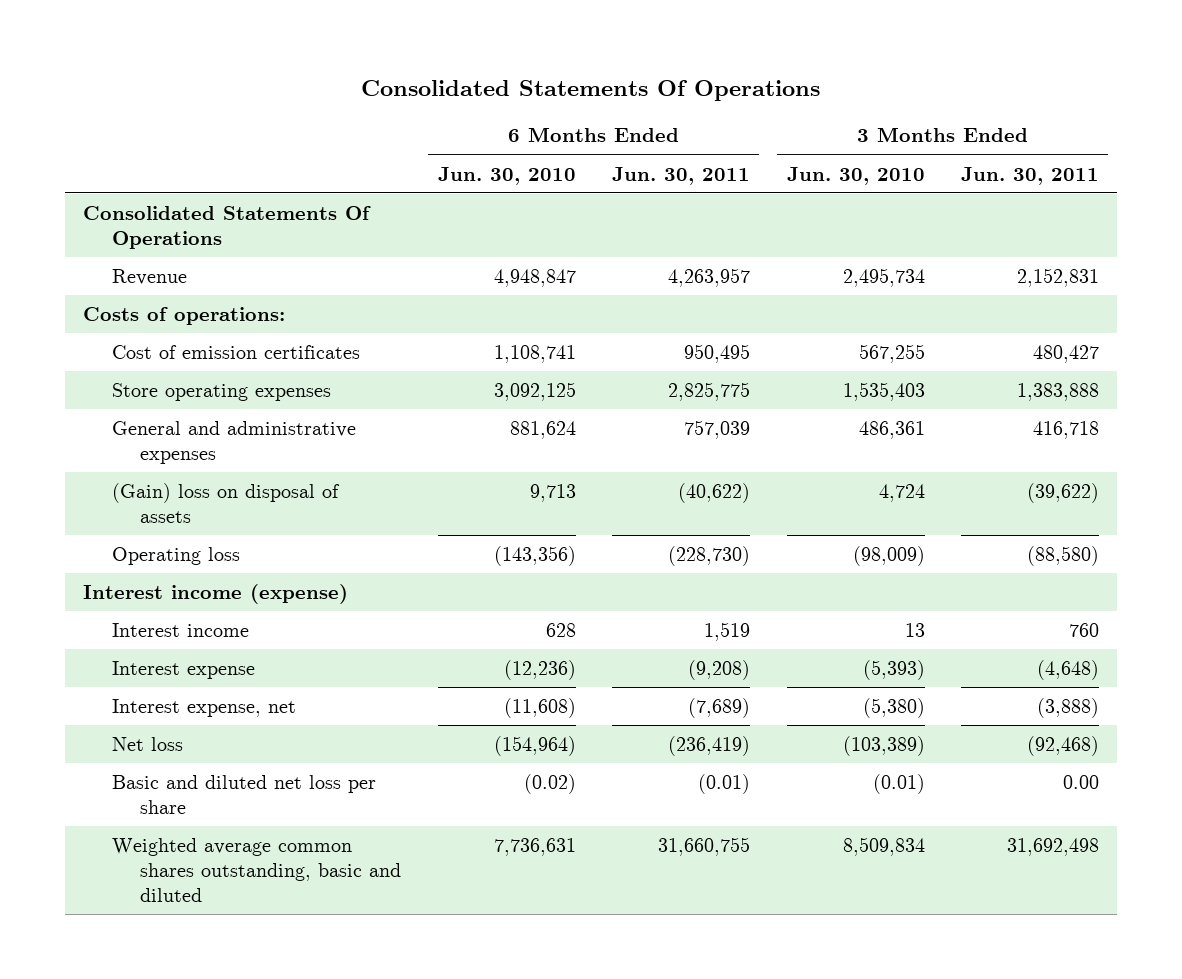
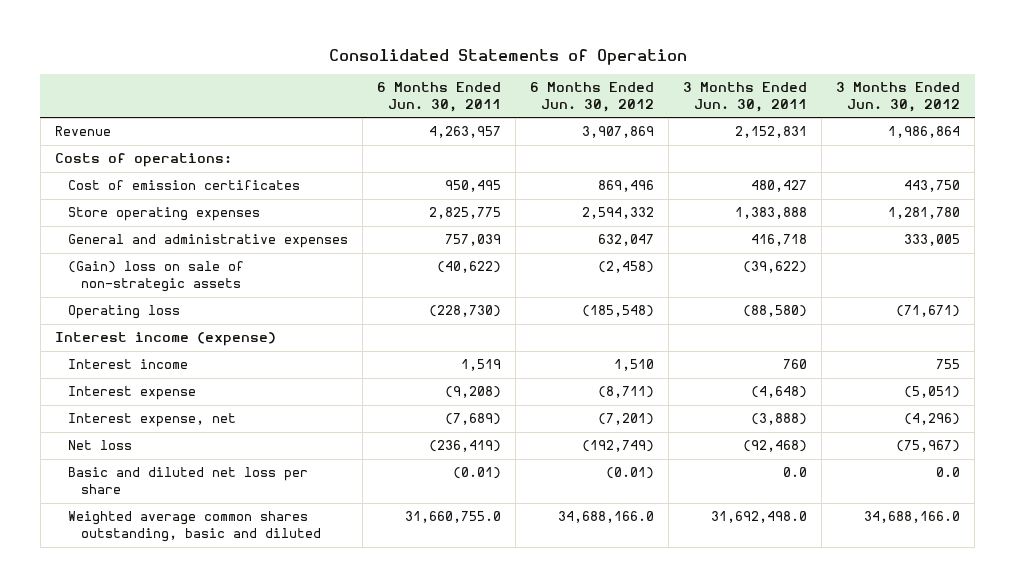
- Consolidated Statements Of Operations
+ Consolidated Statements of Operation
- | 6 Months Ended Jun. 30, 2010 | 6 Months Ended Jun. 30, 2011 | 3 Months Ended Jun. 30, 2010 | 3 Months Ended Jun. 30, 2011
+ | 6 Months Ended Jun. 30, 2011 | 6 Months Ended Jun. 30, 2012 | 3 Months Ended Jun. 30, 2011 | 3 Months Ended Jun. 30, 2012
- Consolidated Statements Of Operations
- (Gain) loss on disposal of assets | 9,713 | (40,622) | 4,724 | (39,622)
+ (Gain) loss on sale of non-strategic assets | (40,622) | (2,458) | (39,622) |
- Basic and diluted net loss per share | (0.02) | (0.01) | (0.01) | 0.00
- Weighted average common shares outstanding, basic and diluted | 7,736,631 | 31,660,755 | 8,509,834 | 31,692,498
+ Basic and diluted net loss per share | (0.01) | (0.01) | 0.0 | 0.0
+ Weighted average common shares outstanding, basic and diluted | 31,660,755.0 | 34,688,166.0 | 31,692,498.0 | 34,688,166.0

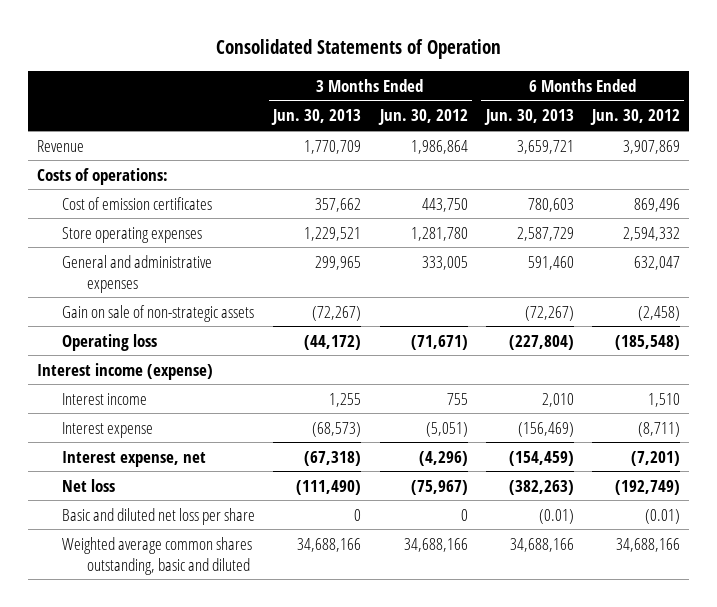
- | 6 Months Ended Jun. 30, 2011 | 6 Months Ended Jun. 30, 2012 | 3 Months Ended Jun. 30, 2011 | 3 Months Ended Jun. 30, 2012
+ | 3 Months Ended Jun. 30, 2013 | 3 Months Ended Jun. 30, 2012 | 6 Months Ended Jun. 30, 2013 | 6 Months Ended Jun. 30, 2012
- (Gain) loss on sale of non-strategic assets | (40,622) | (2,458) | (39,622) |
+ Gain on sale of non-strategic assets | (72,267) | | (72,267) | (2,458)
- Basic and diluted net loss per share | (0.01) | (0.01) | 0.0 | 0.0
- Weighted average common shares outstanding, basic and diluted | 31,660,755.0 | 34,688,166.0 | 31,692,498.0 | 34,688,166.0
+ Basic and diluted net loss per share | 0 | 0 | (0.01) | (0.01)
+ Weighted average common shares outstanding, basic and diluted | 34,688,166 | 34,688,166 | 34,688,166 | 34,688,166

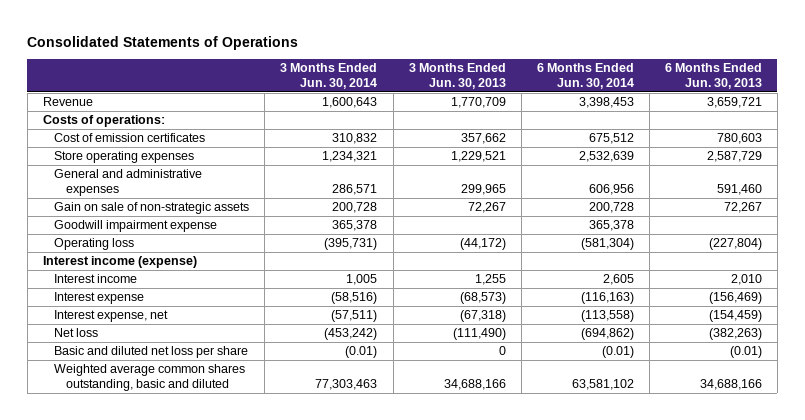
- Consolidated Statements of Operation
+ Consolidated Statements of Operations
- | 3 Months Ended Jun. 30, 2013 | 3 Months Ended Jun. 30, 2012 | 6 Months Ended Jun. 30, 2013 | 6 Months Ended Jun. 30, 2012
+ | 3 Months Ended Jun. 30, 2014 | 3 Months Ended Jun. 30, 2013 | 6 Months Ended Jun. 30, 2014 | 6 Months Ended Jun. 30, 2013
- Gain on sale of non-strategic assets | (72,267) | | (72,267) | (2,458)
+ Gain on sale of non-strategic assets | 200,728 | 72,267 | 200,728 | 72,267
+ Goodwill impairment expense | 365,378 | | 365,378 |

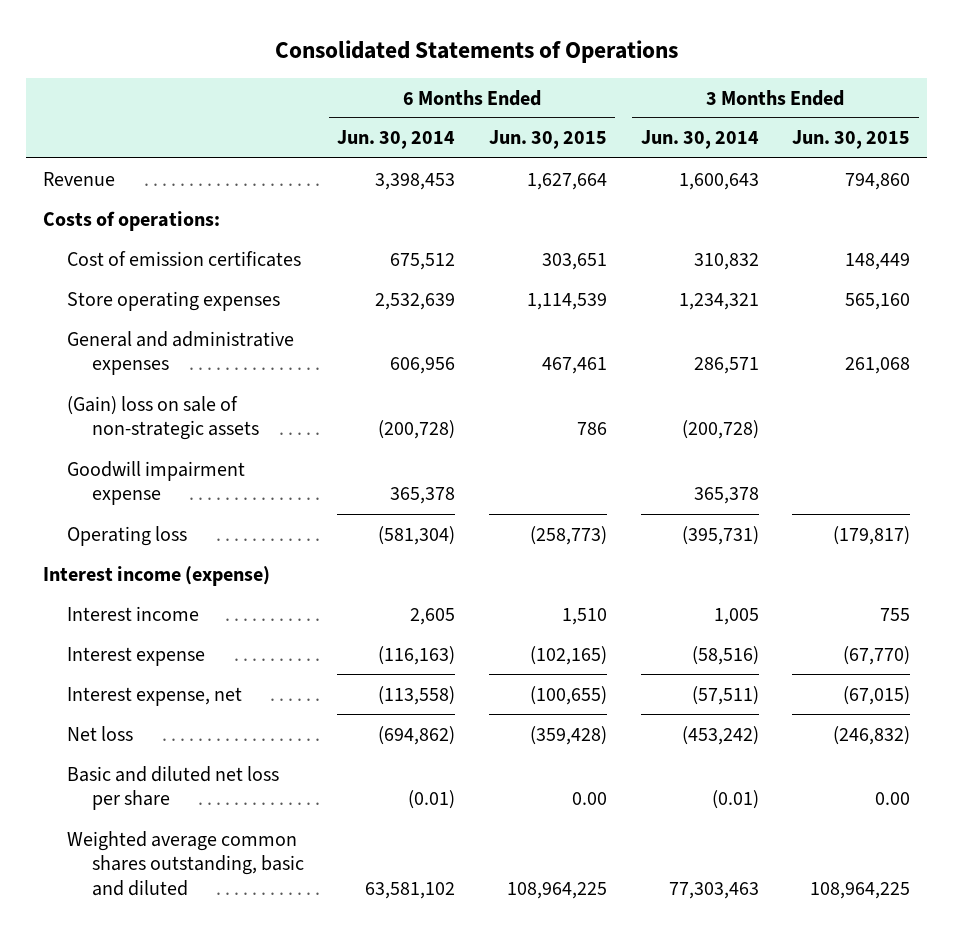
- | 3 Months Ended Jun. 30, 2014 | 3 Months Ended Jun. 30, 2013 | 6 Months Ended Jun. 30, 2014 | 6 Months Ended Jun. 30, 2013
+ | 6 Months Ended Jun. 30, 2014 | 6 Months Ended Jun. 30, 2015 | 3 Months Ended Jun. 30, 2014 | 3 Months Ended Jun. 30, 2015
- Gain on sale of non-strategic assets | 200,728 | 72,267 | 200,728 | 72,267
+ (Gain) loss on sale of non-strategic assets | (200,728) | 786 | (200,728) |

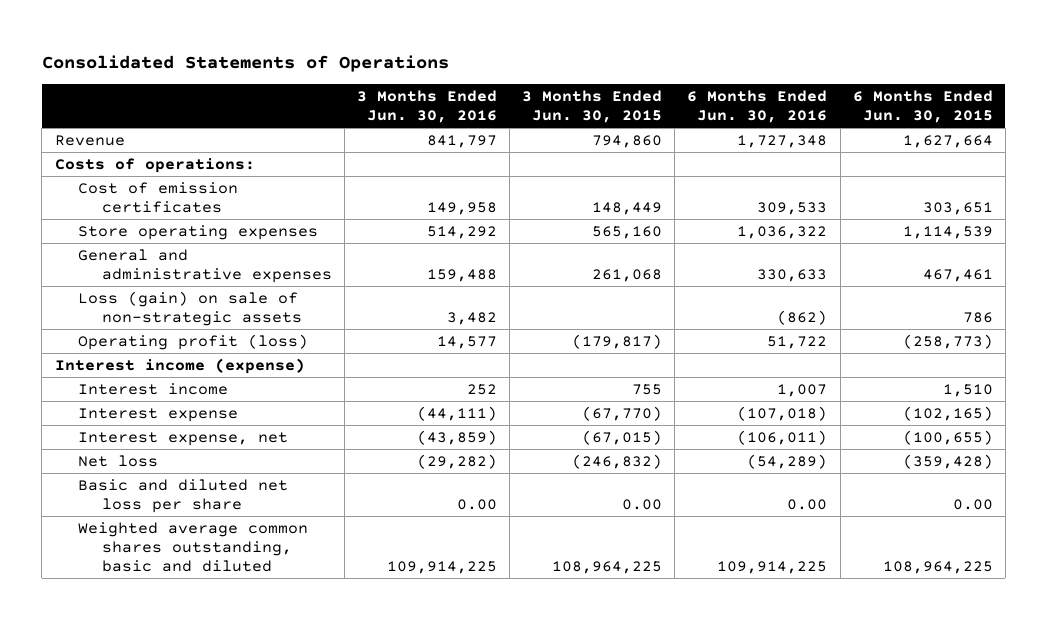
- | 6 Months Ended Jun. 30, 2014 | 6 Months Ended Jun. 30, 2015 | 3 Months Ended Jun. 30, 2014 | 3 Months Ended Jun. 30, 2015
+ | 3 Months Ended Jun. 30, 2016 | 3 Months Ended Jun. 30, 2015 | 6 Months Ended Jun. 30, 2016 | 6 Months Ended Jun. 30, 2015
- (Gain) loss on sale of non-strategic assets | (200,728) | 786 | (200,728) |
- Goodwill impairment expense | 365,378 | | 365,378 |
- Operating loss | (581,304) | (258,773) | (395,731) | (179,817)
+ Loss (gain) on sale of non-strategic assets | 3,482 | | (862) | 786
+ Operating profit (loss) | 14,577 | (179,817) | 51,722 | (258,773)

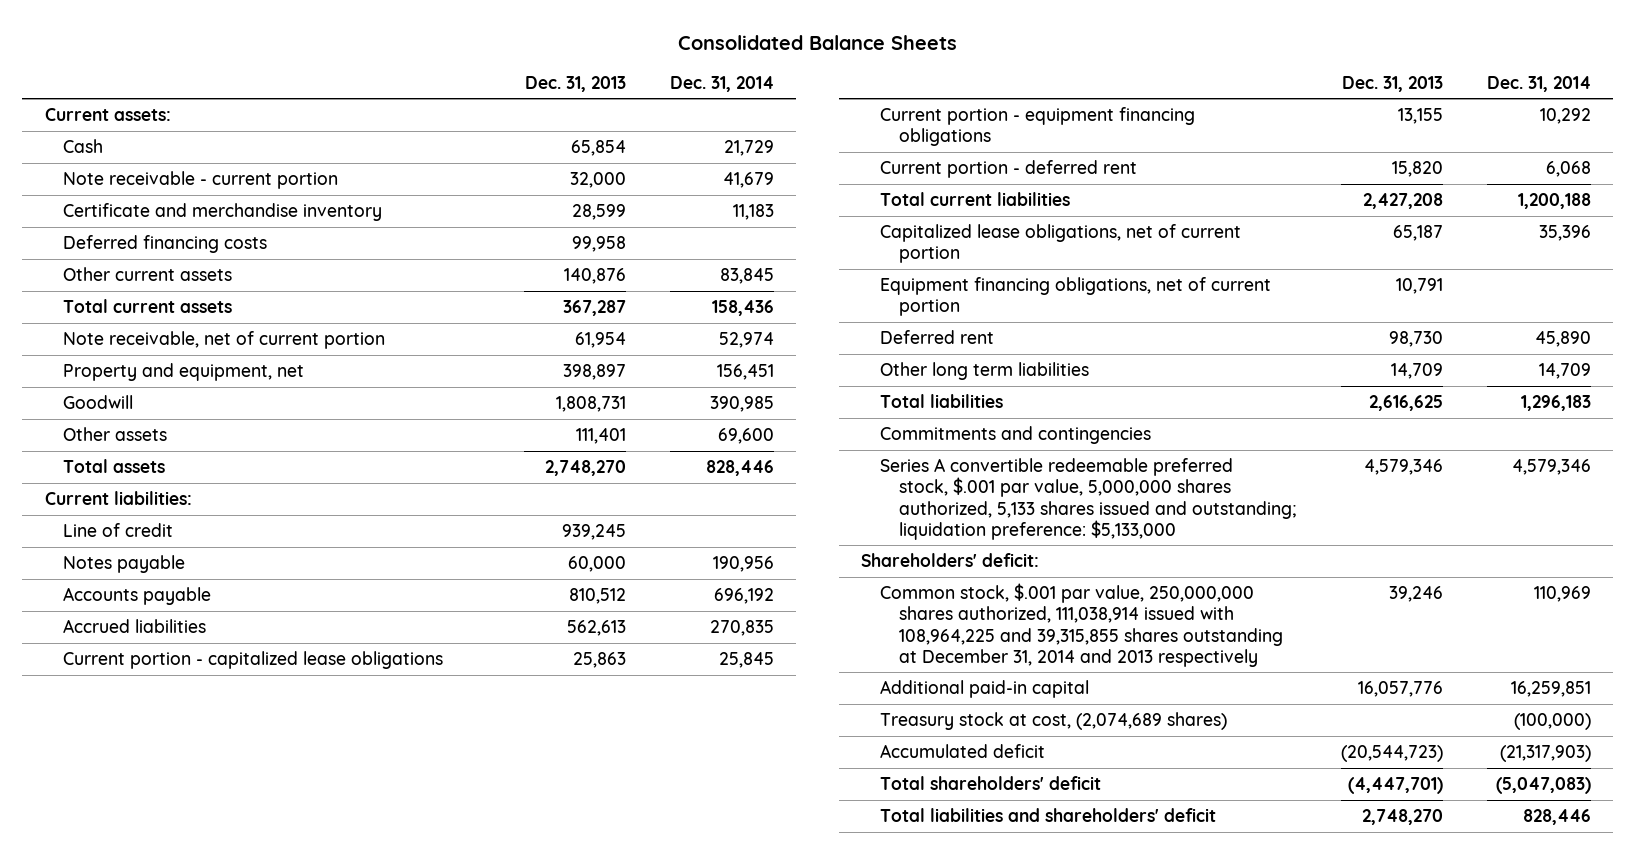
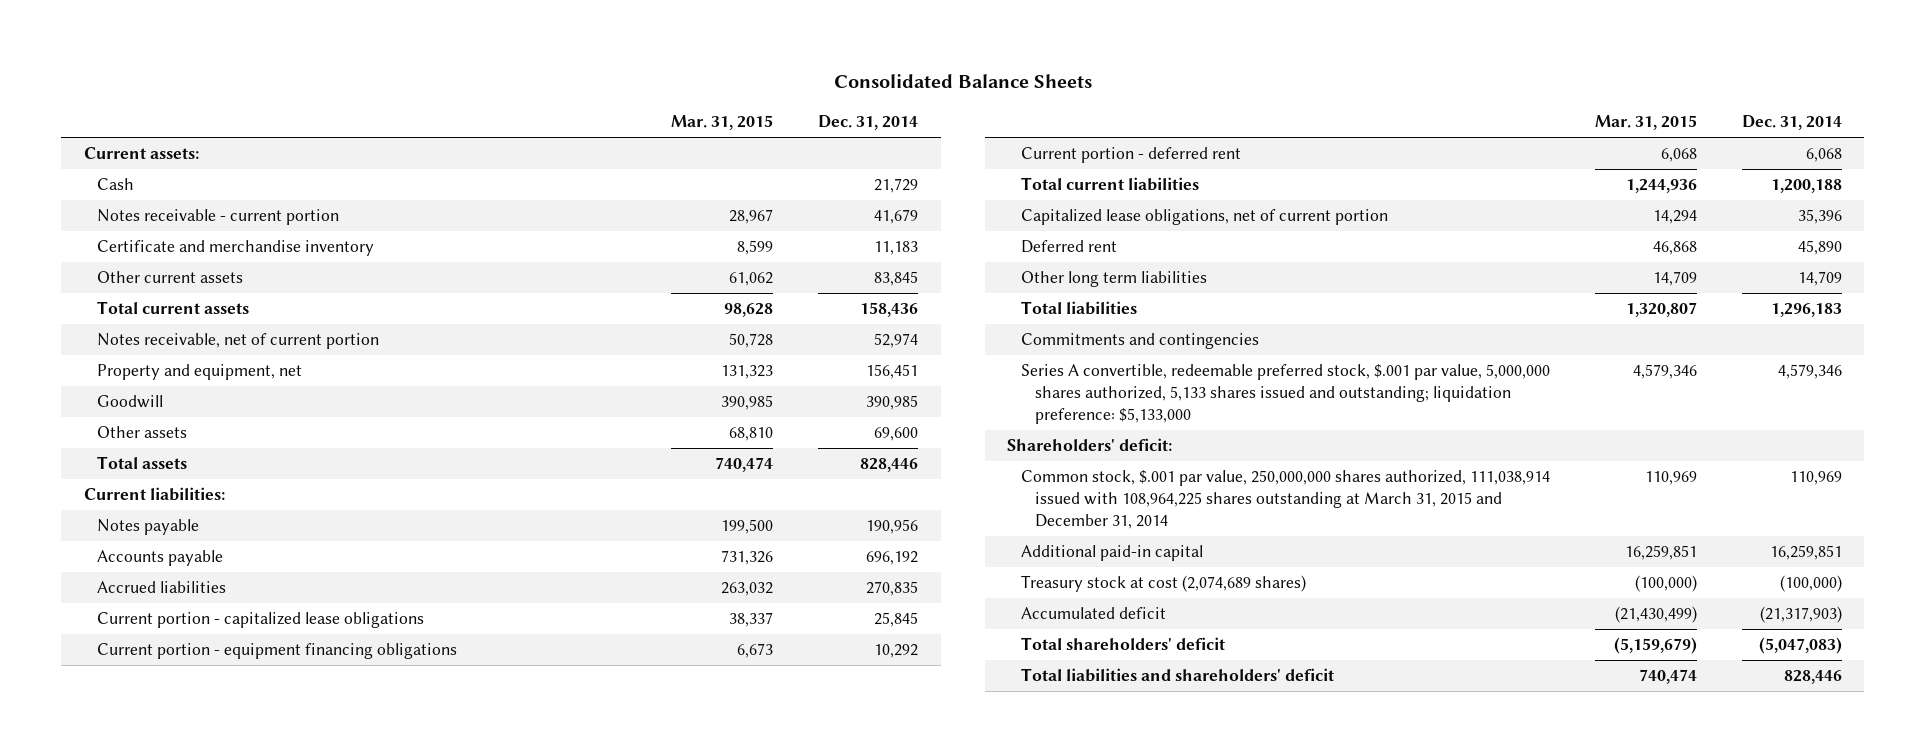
- | Dec. 31, 2013 | Dec. 31, 2014
+ | Mar. 31, 2015 | Dec. 31, 2014
- Note receivable - current portion | 32,000 | 41,679
+ Notes receivable - current portion | 28,967 | 41,679
- Deferred financing costs | 99,958 |
- Note receivable, net of current portion | 61,954 | 52,974
+ Notes receivable, net of current portion | 50,728 | 52,974
- Line of credit | 939,245 |
- Equipment financing obligations, net of current portion | 10,791 |
- Series A convertible redeemable preferred stock, $.001 par value, 5,000,000 shares authorized, 5,133 shares issued and outstanding; liquidation preference: $5,133,000 | 4,579,346 | 4,579,346
+ Series A convertible, redeemable preferred stock, $.001 par value, 5,000,000 shares authorized, 5,133 shares issued and outstanding; liquidation preference: $5,133,000 | 4,579,346 | 4,579,346
- Common stock, $.001 par value, 250,000,000 shares authorized, 111,038,914 issued with 108,964,225 and 39,315,855 shares outstanding at December 31, 2014 and 2013 respectively | 39,246 | 110,969
+ Common stock, $.001 par value, 250,000,000 shares authorized, 111,038,914 issued with 108,964,225 shares outstanding at March 31, 2015 and December 31, 2014 | 110,969 | 110,969
- Treasury stock at cost, (2,074,689 shares) | | (100,000)
+ Treasury stock at cost (2,074,689 shares) | (100,000) | (100,000)

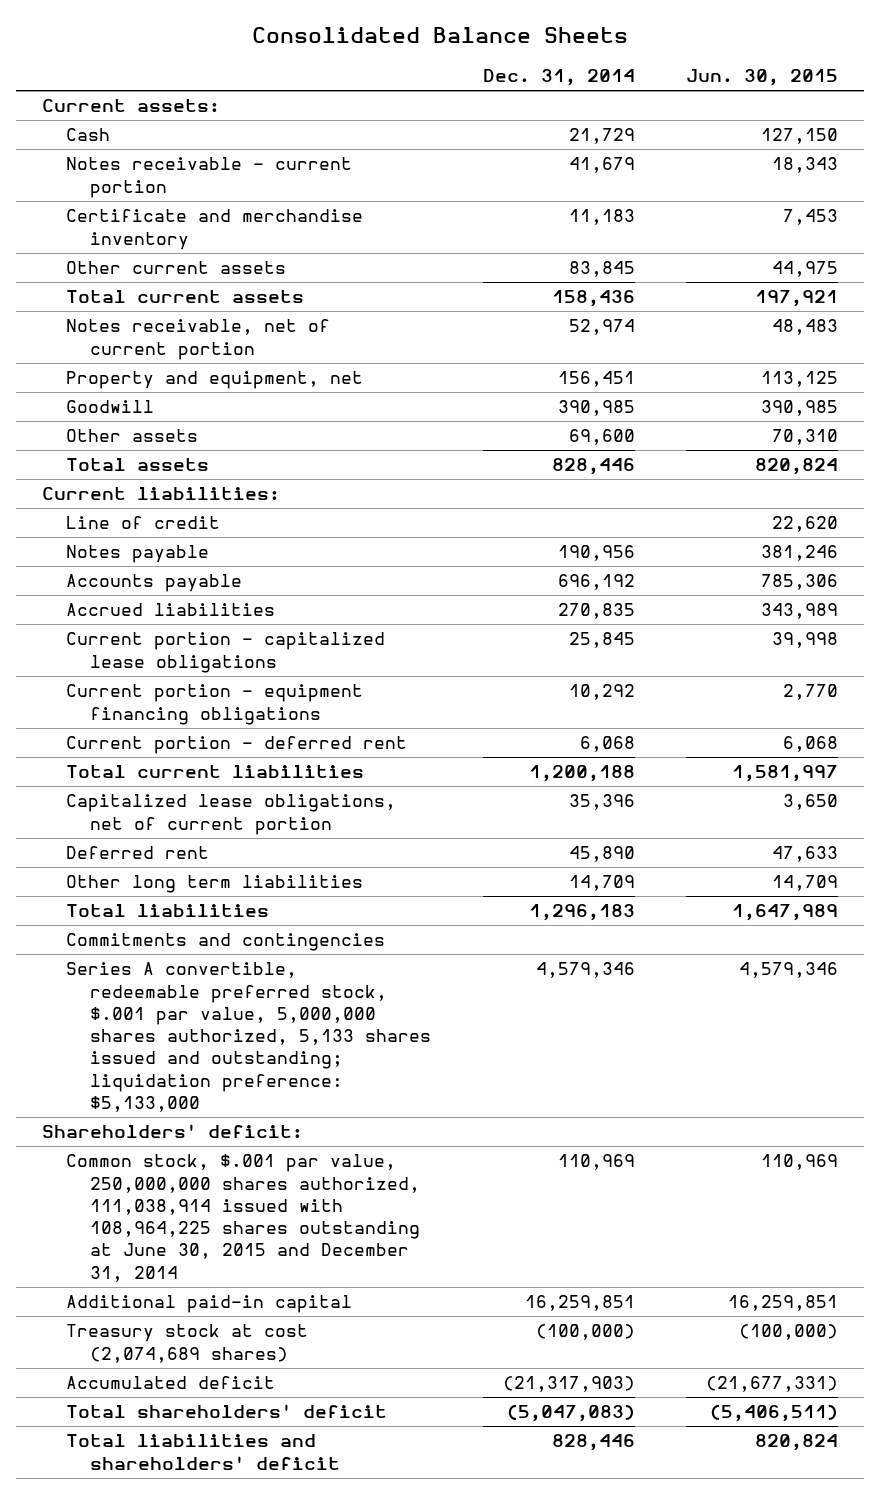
- | Mar. 31, 2015 | Dec. 31, 2014
+ | Dec. 31, 2014 | Jun. 30, 2015
+ Line of credit | | 22,620
- Common stock, $.001 par value, 250,000,000 shares authorized, 111,038,914 issued with 108,964,225 shares outstanding at March 31, 2015 and December 31, 2014 | 110,969 | 110,969
+ Common stock, $.001 par value, 250,000,000 shares authorized, 111,038,914 issued with 108,964,225 shares outstanding at June 30, 2015 and December 31, 2014 | 110,969 | 110,969

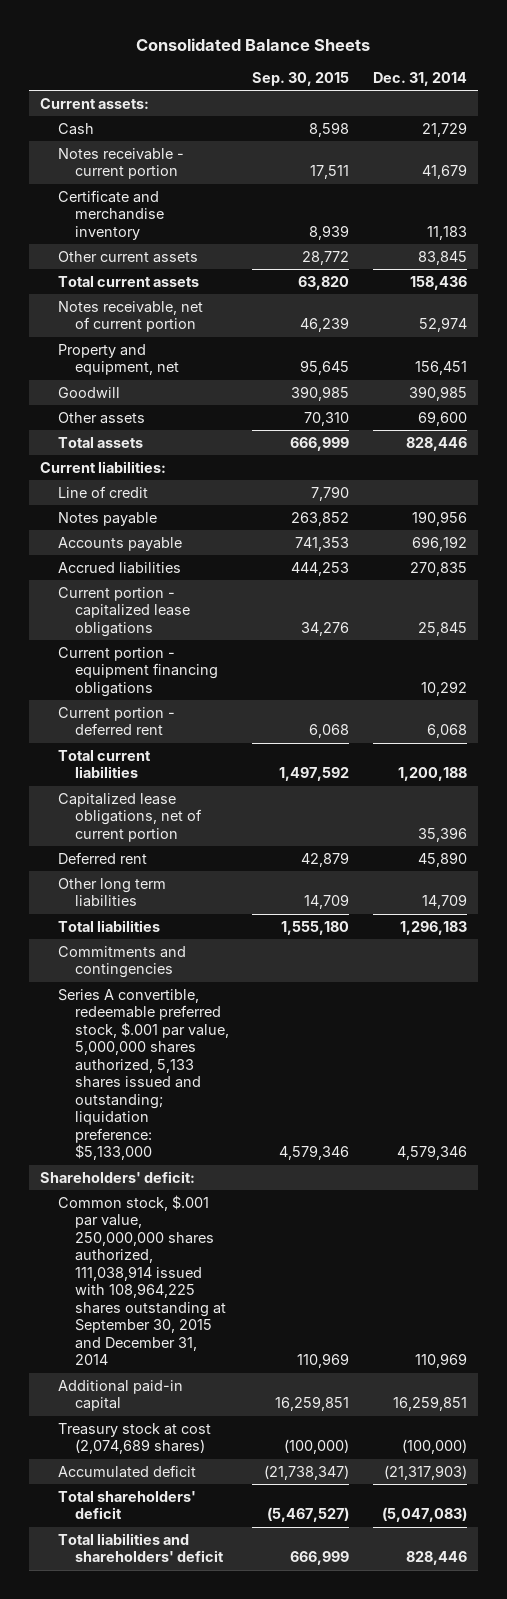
- | Dec. 31, 2014 | Jun. 30, 2015
+ | Sep. 30, 2015 | Dec. 31, 2014
- Common stock, $.001 par value, 250,000,000 shares authorized, 111,038,914 issued with 108,964,225 shares outstanding at June 30, 2015 and December 31, 2014 | 110,969 | 110,969
+ Common stock, $.001 par value, 250,000,000 shares authorized, 111,038,914 issued with 108,964,225 shares outstanding at September 30, 2015 and December 31, 2014 | 110,969 | 110,969

